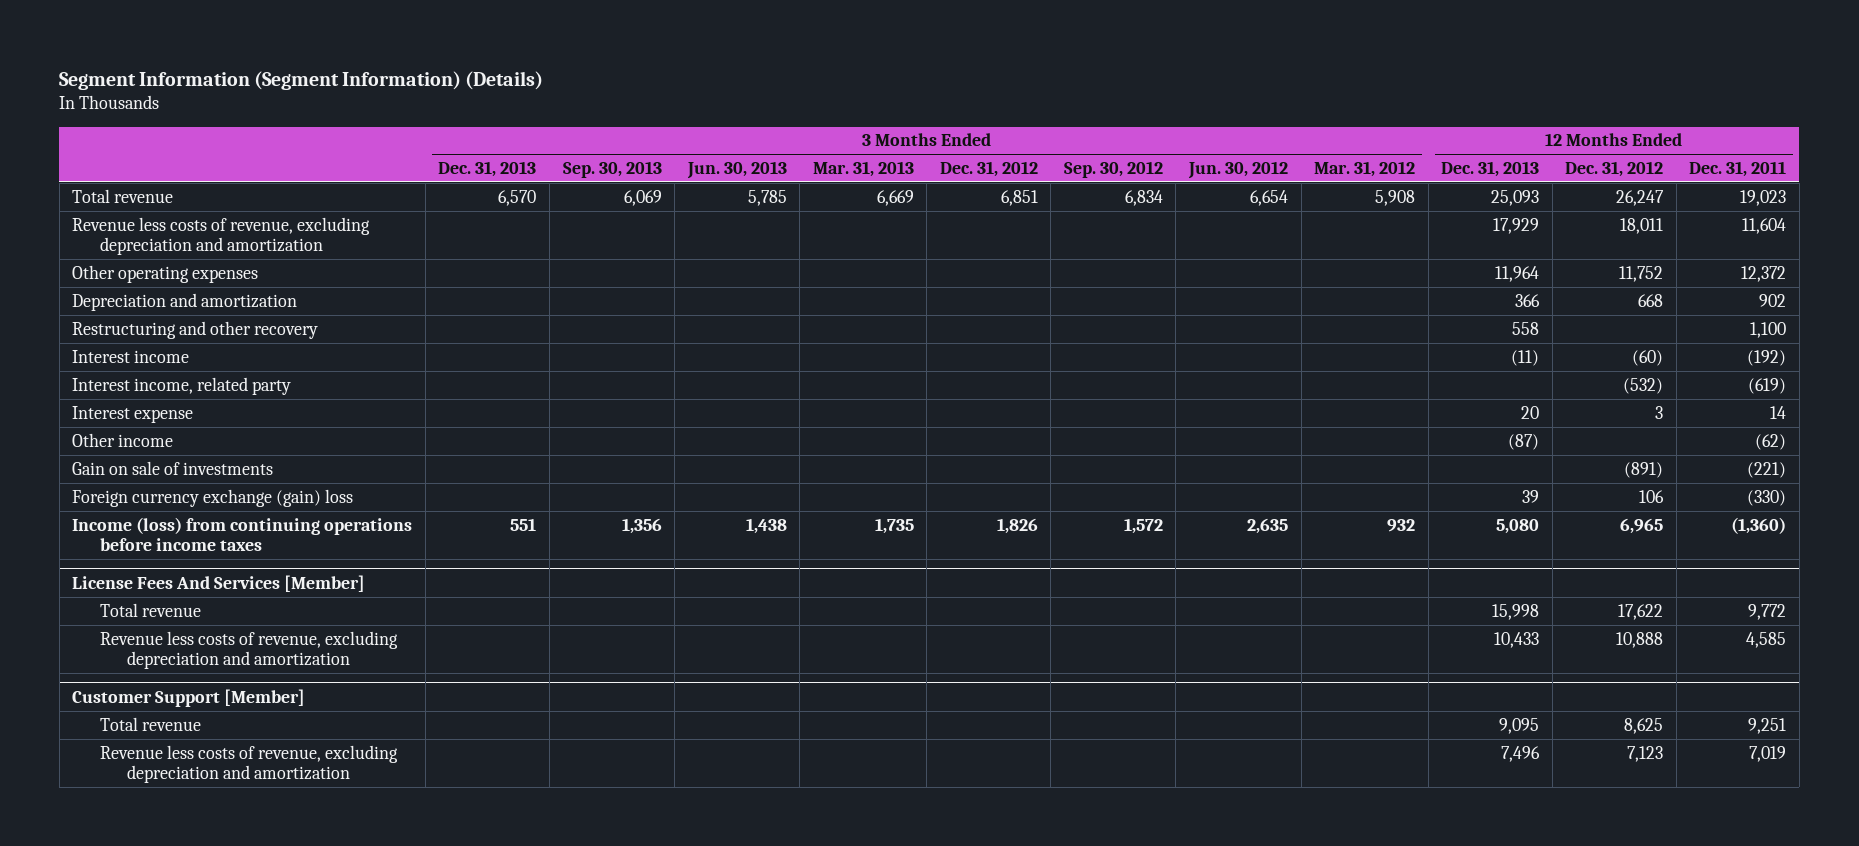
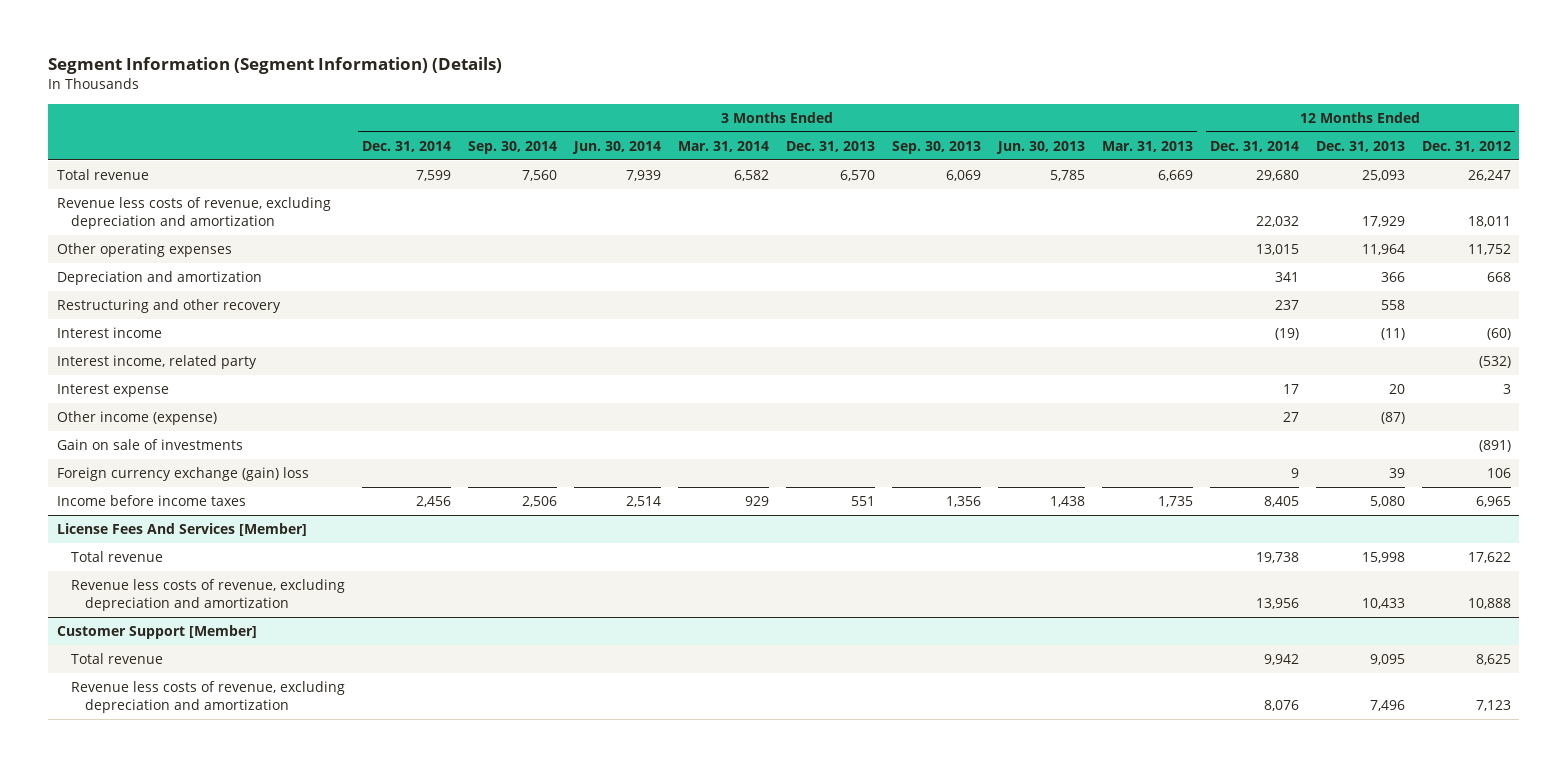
- | 3 Months Ended Dec. 31, 2013 | 3 Months Ended Sep. 30, 2013 | 3 Months Ended Jun. 30, 2013 | 3 Months Ended Mar. 31, 2013 | 3 Months Ended Dec. 31, 2012 | 3 Months Ended Sep. 30, 2012 | 3 Months Ended Jun. 30, 2012 | 3 Months Ended Mar. 31, 2012 | 12 Months Ended Dec. 31, 2013 | 12 Months Ended Dec. 31, 2012 | 12 Months Ended Dec. 31, 2011
+ | 3 Months Ended Dec. 31, 2014 | 3 Months Ended Sep. 30, 2014 | 3 Months Ended Jun. 30, 2014 | 3 Months Ended Mar. 31, 2014 | 3 Months Ended Dec. 31, 2013 | 3 Months Ended Sep. 30, 2013 | 3 Months Ended Jun. 30, 2013 | 3 Months Ended Mar. 31, 2013 | 12 Months Ended Dec. 31, 2014 | 12 Months Ended Dec. 31, 2013 | 12 Months Ended Dec. 31, 2012
- Other income | | | | | | | | | (87) | | (62)
+ Other income (expense) | | | | | | | | | 27 | (87) |
- Income (loss) from continuing operations before income taxes | 551 | 1,356 | 1,438 | 1,735 | 1,826 | 1,572 | 2,635 | 932 | 5,080 | 6,965 | (1,360)
+ Income before income taxes | 2,456 | 2,506 | 2,514 | 929 | 551 | 1,356 | 1,438 | 1,735 | 8,405 | 5,080 | 6,965

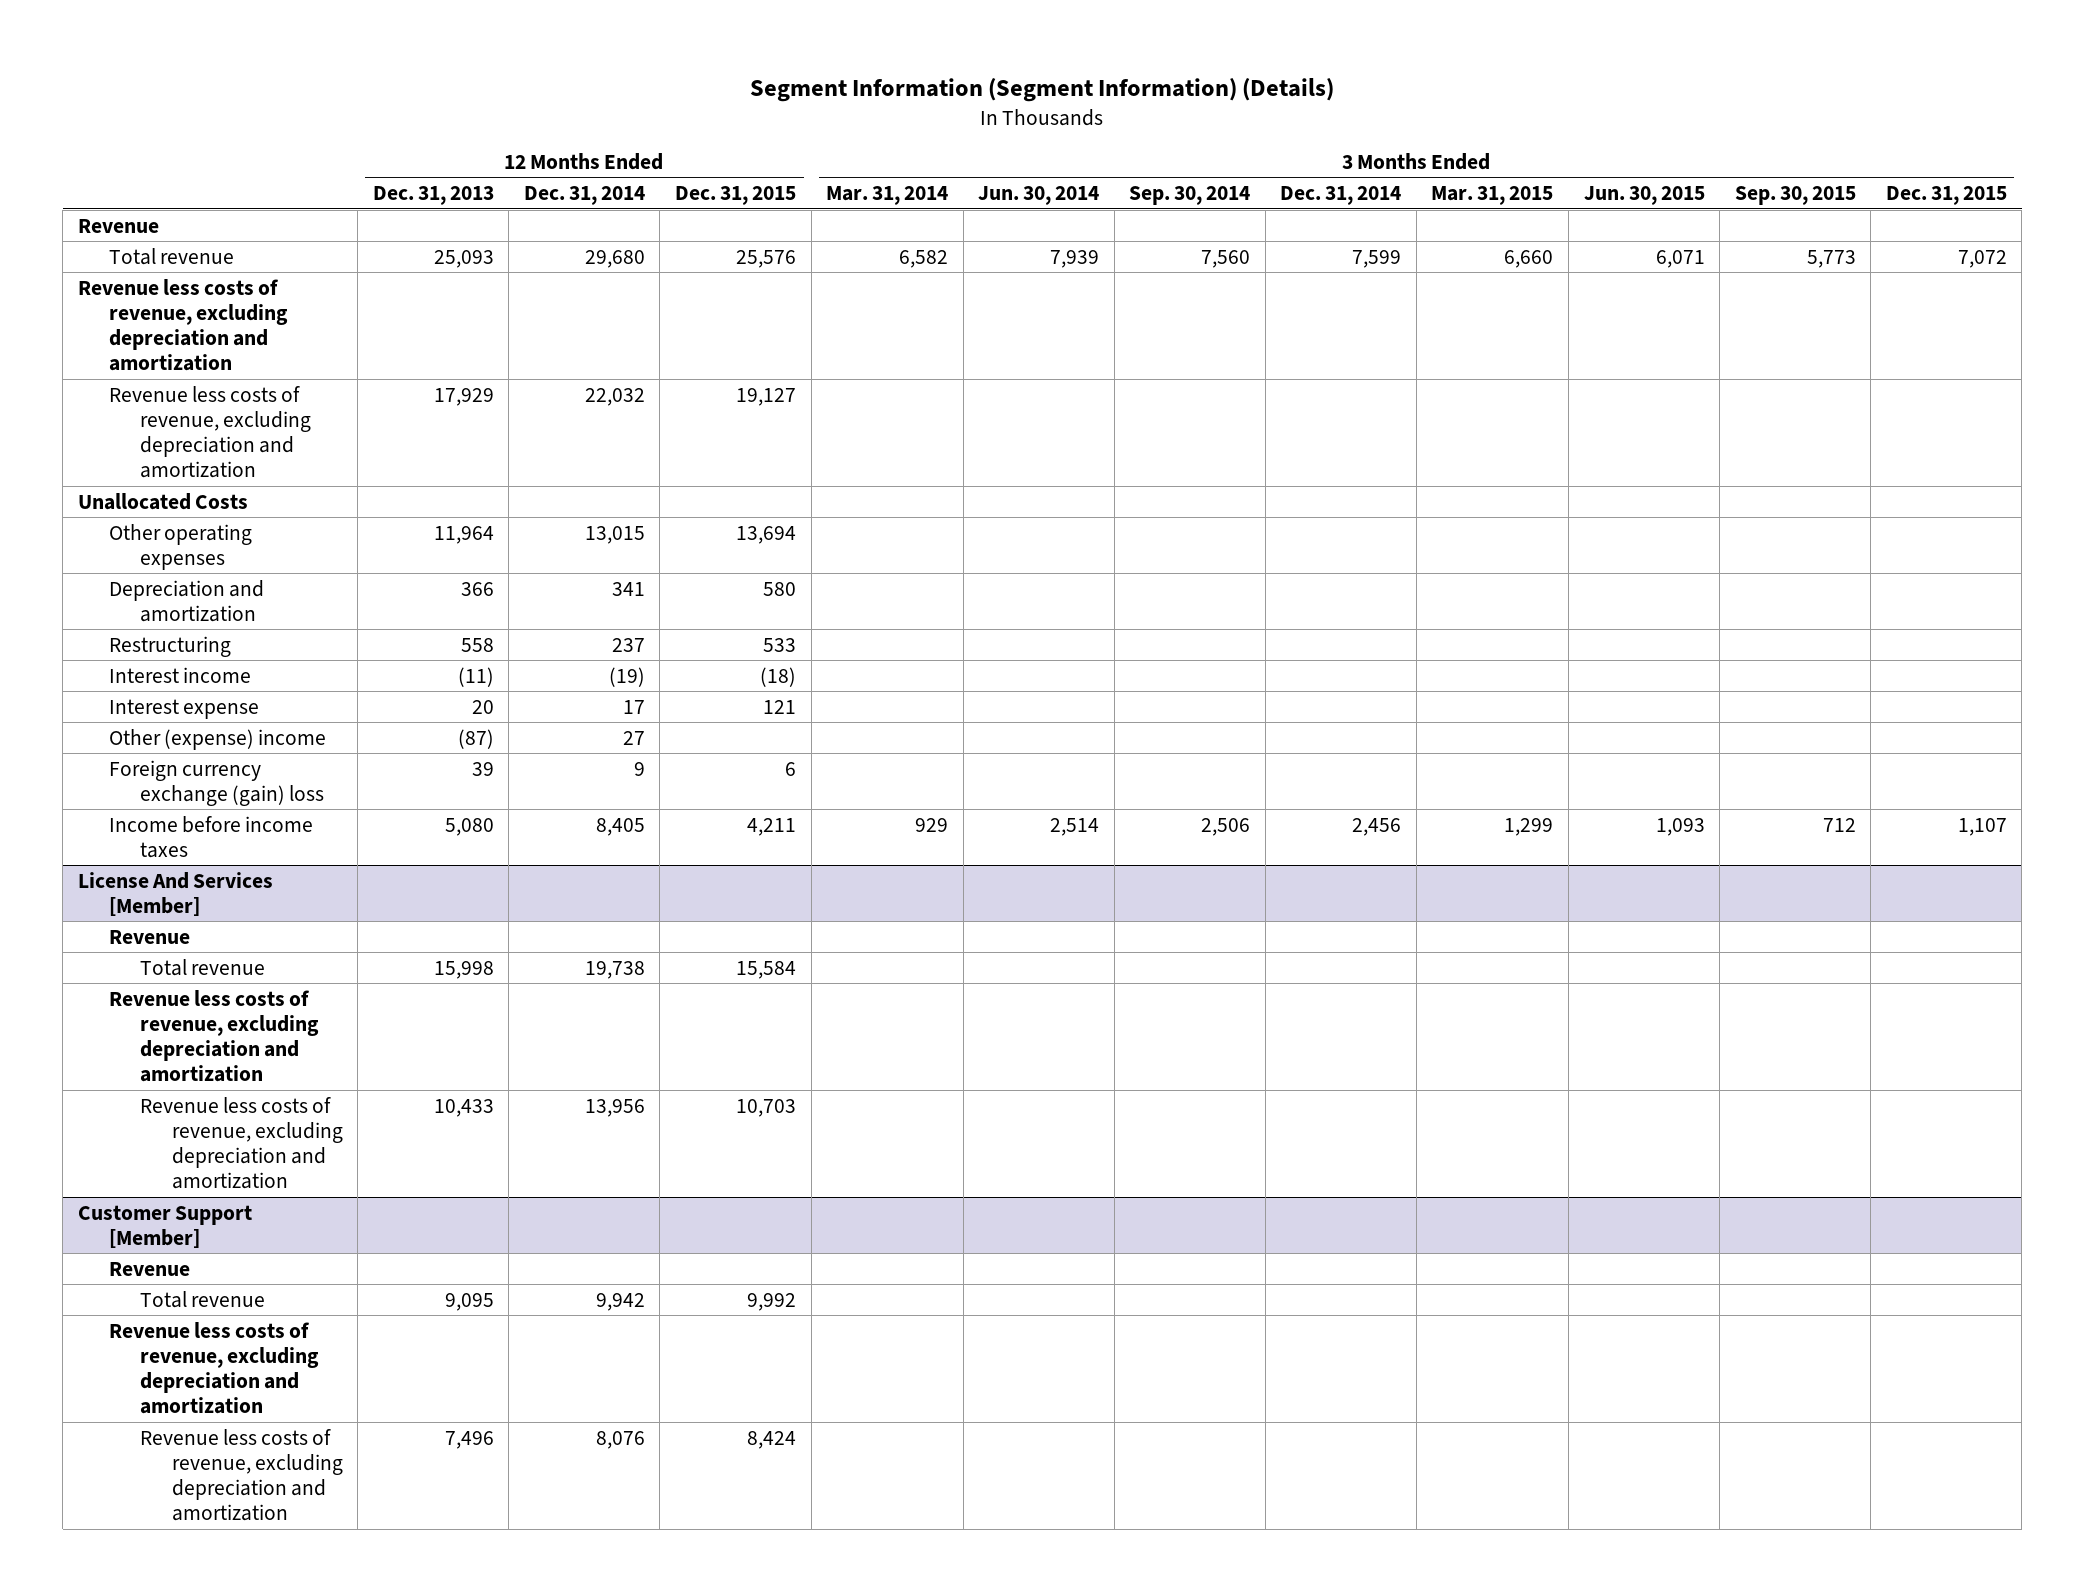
- | 3 Months Ended Dec. 31, 2014 | 3 Months Ended Sep. 30, 2014 | 3 Months Ended Jun. 30, 2014 | 3 Months Ended Mar. 31, 2014 | 3 Months Ended Dec. 31, 2013 | 3 Months Ended Sep. 30, 2013 | 3 Months Ended Jun. 30, 2013 | 3 Months Ended Mar. 31, 2013 | 12 Months Ended Dec. 31, 2014 | 12 Months Ended Dec. 31, 2013 | 12 Months Ended Dec. 31, 2012
+ | 12 Months Ended Dec. 31, 2013 | 12 Months Ended Dec. 31, 2014 | 12 Months Ended Dec. 31, 2015 | 3 Months Ended Mar. 31, 2014 | 3 Months Ended Jun. 30, 2014 | 3 Months Ended Sep. 30, 2014 | 3 Months Ended Dec. 31, 2014 | 3 Months Ended Mar. 31, 2015 | 3 Months Ended Jun. 30, 2015 | 3 Months Ended Sep. 30, 2015 | 3 Months Ended Dec. 31, 2015
+ Revenue
+ Revenue less costs of revenue, excluding depreciation and amortization
+ Unallocated Costs
- Restructuring and other recovery | | | | | | | | | 237 | 558 |
+ Restructuring | 558 | 237 | 533 | | | | | | | |
- Interest income, related party | | | | | | | | | | | (532)
- Other income (expense) | | | | | | | | | 27 | (87) |
- Gain on sale of investments | | | | | | | | | | | (891)
+ Other (expense) income | (87) | 27 | | | | | | | | |
- License Fees And Services [Member]
+ License And Services [Member]
+ Revenue
+ Revenue less costs of revenue, excluding depreciation and amortization
@ Customer Support [Member]
+ Revenue
+ Revenue less costs of revenue, excluding depreciation and amortization

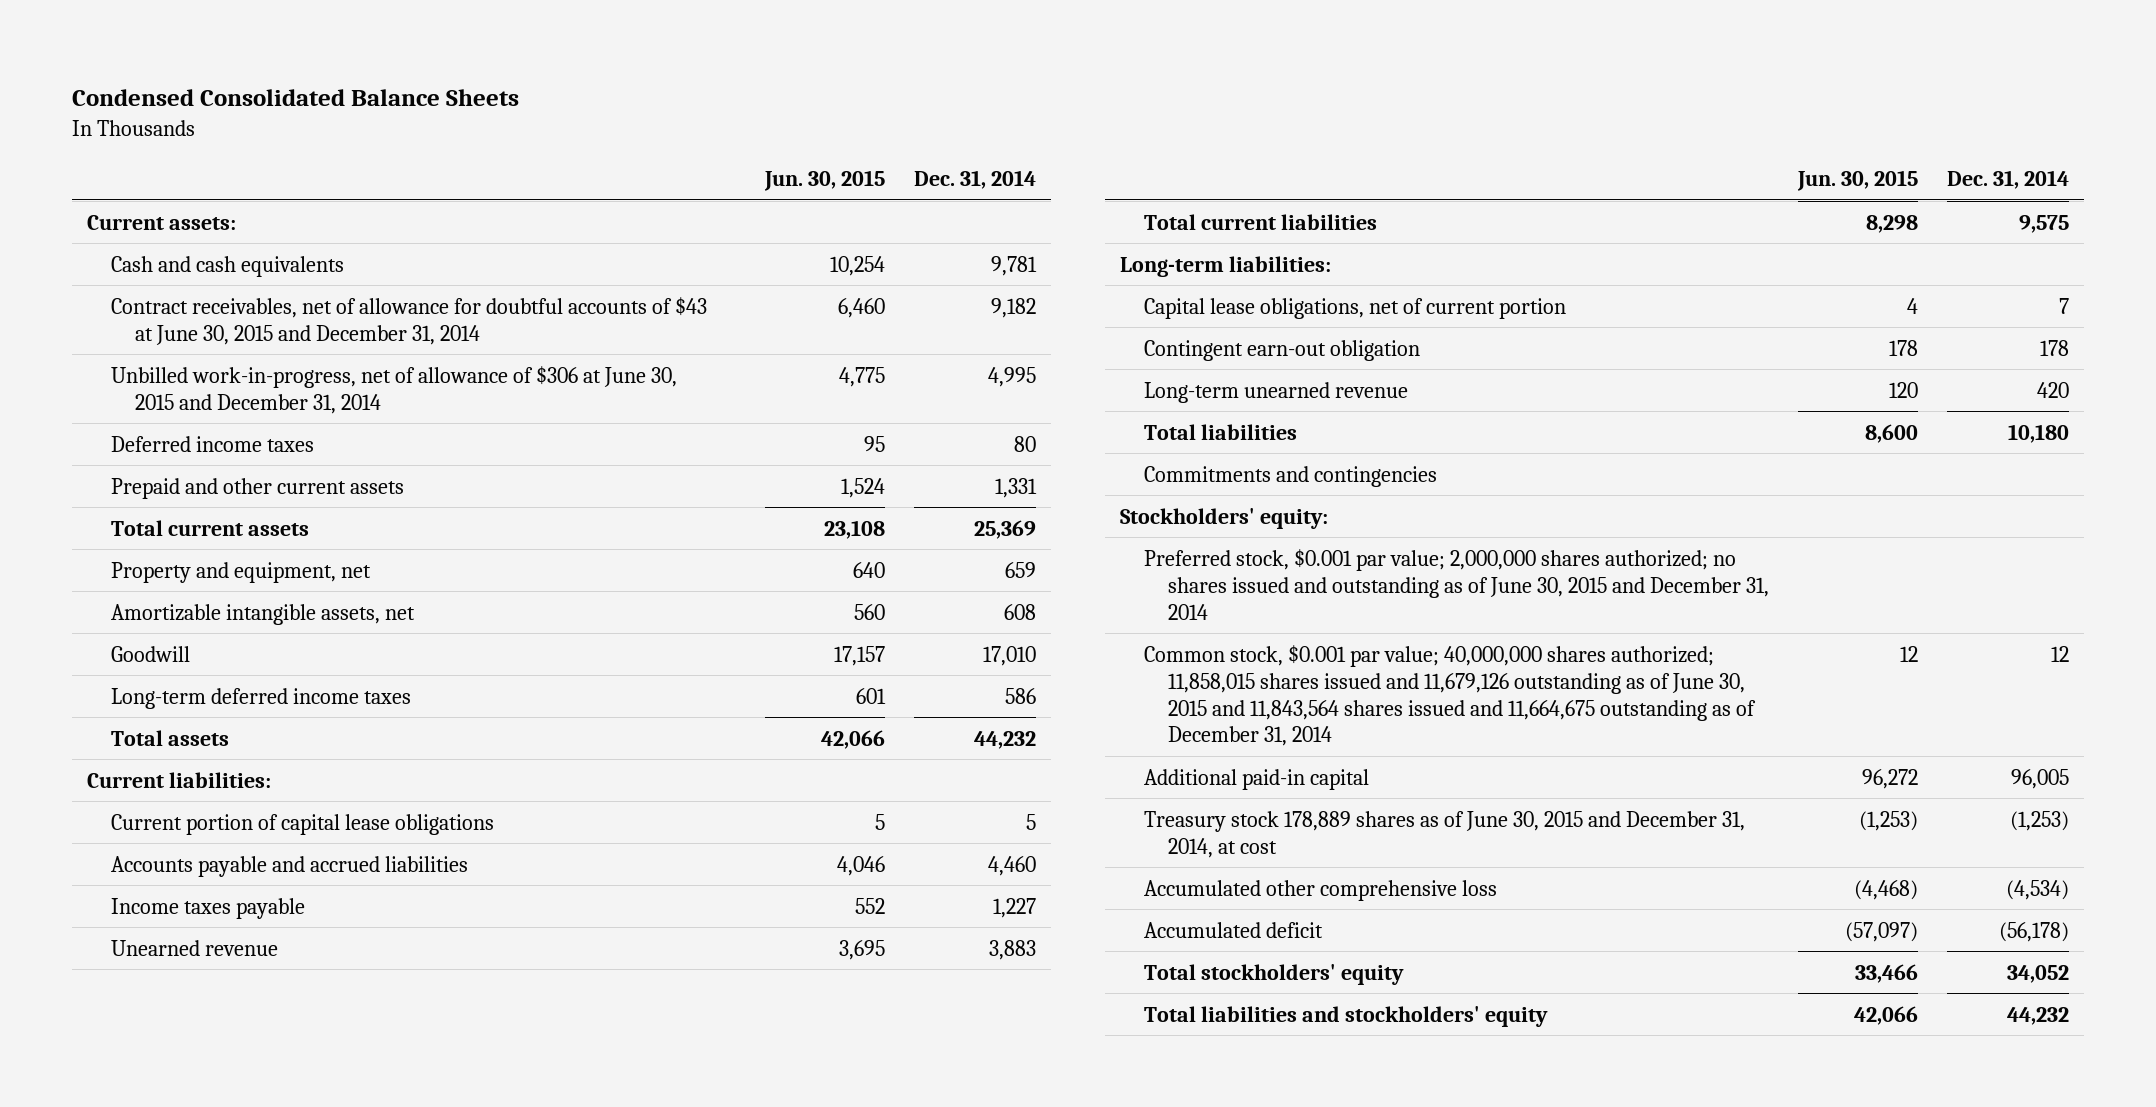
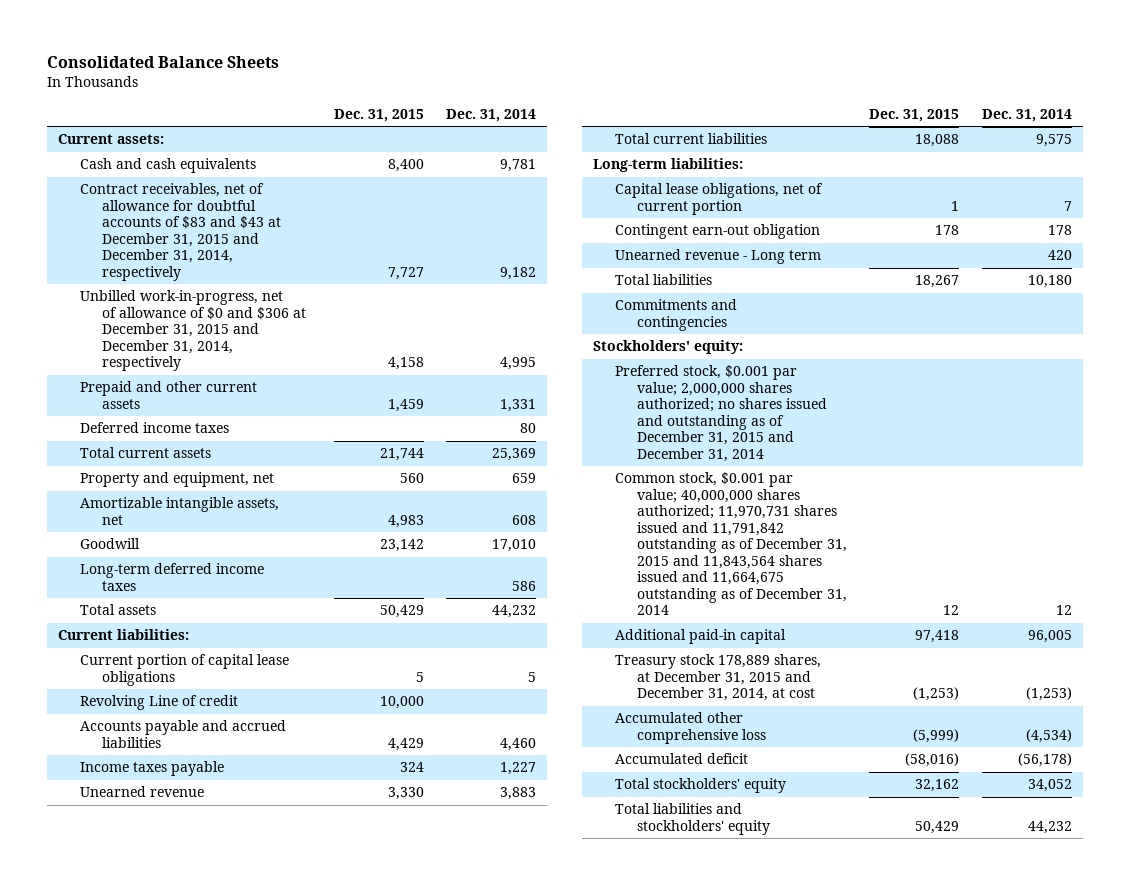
- Condensed Consolidated Balance Sheets
+ Consolidated Balance Sheets
- | Jun. 30, 2015 | Dec. 31, 2014
+ | Dec. 31, 2015 | Dec. 31, 2014
- Contract receivables, net of allowance for doubtful accounts of $43 at June 30, 2015 and December 31, 2014 | 6,460 | 9,182
- Unbilled work-in-progress, net of allowance of $306 at June 30, 2015 and December 31, 2014 | 4,775 | 4,995
+ Contract receivables, net of allowance for doubtful accounts of $83 and $43 at December 31, 2015 and December 31, 2014, respectively | 7,727 | 9,182
+ Unbilled work-in-progress, net of allowance of $0 and $306 at December 31, 2015 and December 31, 2014, respectively | 4,158 | 4,995
moved down: Deferred income taxes | | 80
+ Revolving Line of credit | 10,000 |
- Long-term unearned revenue | 120 | 420
+ Unearned revenue - Long term | | 420
- Preferred stock, $0.001 par value; 2,000,000 shares authorized; no shares issued and outstanding as of June 30, 2015 and December 31, 2014
- Common stock, $0.001 par value; 40,000,000 shares authorized; 11,858,015 shares issued and 11,679,126 outstanding as of June 30, 2015 and 11,843,564 shares issued and 11,664,675 outstanding as of December 31, 2014 | 12 | 12
+ Preferred stock, $0.001 par value; 2,000,000 shares authorized; no shares issued and outstanding as of December 31, 2015 and December 31, 2014
+ Common stock, $0.001 par value; 40,000,000 shares authorized; 11,970,731 shares issued and 11,791,842 outstanding as of December 31, 2015 and 11,843,564 shares issued and 11,664,675 outstanding as of December 31, 2014 | 12 | 12
- Treasury stock 178,889 shares as of June 30, 2015 and December 31, 2014, at cost | (1,253) | (1,253)
+ Treasury stock 178,889 shares, at December 31, 2015 and December 31, 2014, at cost | (1,253) | (1,253)

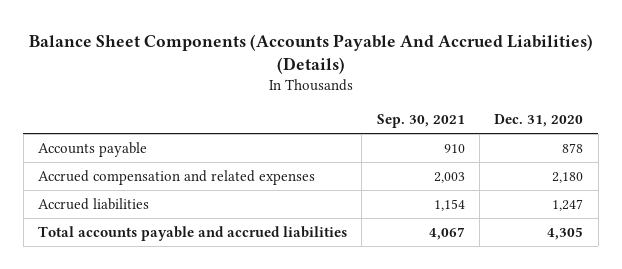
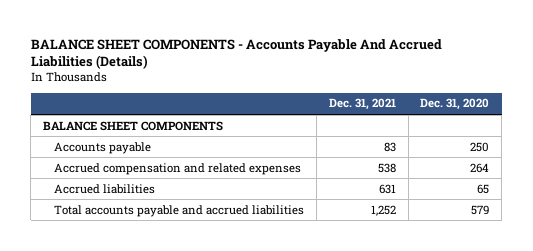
- Balance Sheet Components (Accounts Payable And Accrued Liabilities) (Details)
+ BALANCE SHEET COMPONENTS - Accounts Payable And Accrued Liabilities (Details)
- | Sep. 30, 2021 | Dec. 31, 2020
+ | Dec. 31, 2021 | Dec. 31, 2020
- Accounts payable | 910 | 878
- Accrued compensation and related expenses | 2,003 | 2,180
- Accrued liabilities | 1,154 | 1,247
- Total accounts payable and accrued liabilities | 4,067 | 4,305
+ BALANCE SHEET COMPONENTS
+ Accounts payable | 83 | 250
+ Accrued compensation and related expenses | 538 | 264
+ Accrued liabilities | 631 | 65
+ Total accounts payable and accrued liabilities | 1,252 | 579

